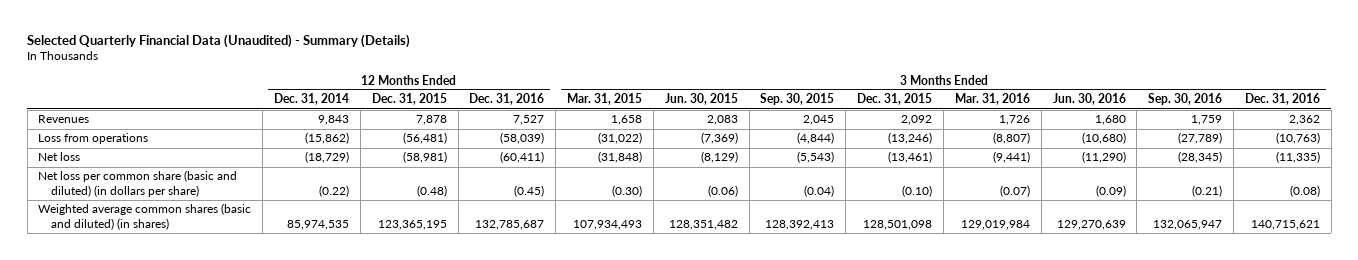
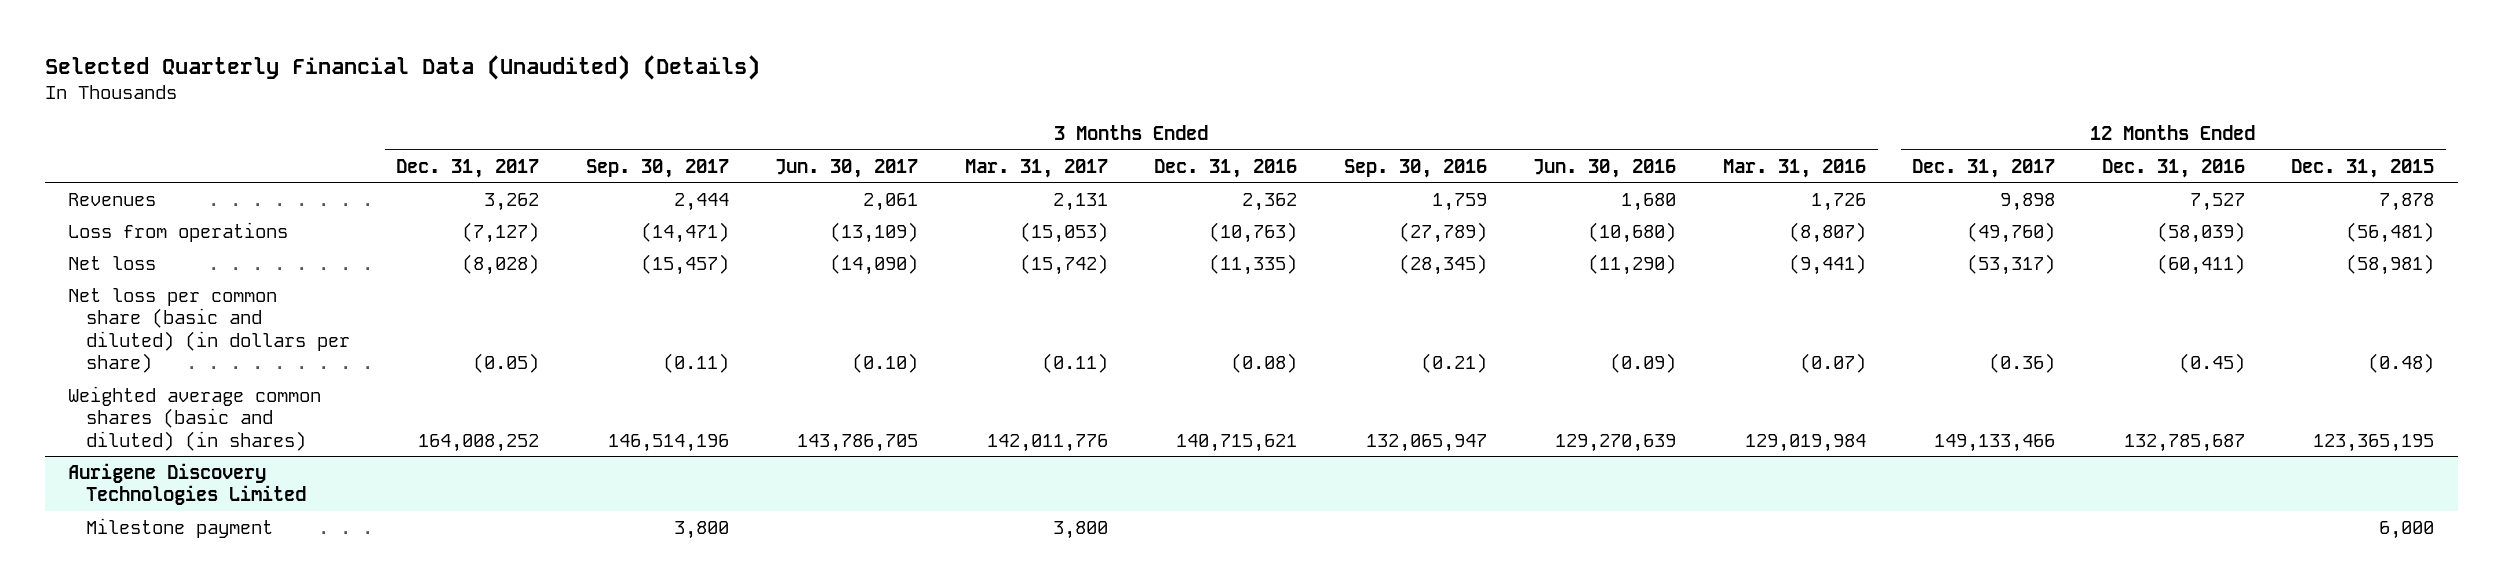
- Selected Quarterly Financial Data (Unaudited) - Summary (Details)
+ Selected Quarterly Financial Data (Unaudited) (Details)
- | 12 Months Ended Dec. 31, 2014 | 12 Months Ended Dec. 31, 2015 | 12 Months Ended Dec. 31, 2016 | 3 Months Ended Mar. 31, 2015 | 3 Months Ended Jun. 30, 2015 | 3 Months Ended Sep. 30, 2015 | 3 Months Ended Dec. 31, 2015 | 3 Months Ended Mar. 31, 2016 | 3 Months Ended Jun. 30, 2016 | 3 Months Ended Sep. 30, 2016 | 3 Months Ended Dec. 31, 2016
+ | 3 Months Ended Dec. 31, 2017 | 3 Months Ended Sep. 30, 2017 | 3 Months Ended Jun. 30, 2017 | 3 Months Ended Mar. 31, 2017 | 3 Months Ended Dec. 31, 2016 | 3 Months Ended Sep. 30, 2016 | 3 Months Ended Jun. 30, 2016 | 3 Months Ended Mar. 31, 2016 | 12 Months Ended Dec. 31, 2017 | 12 Months Ended Dec. 31, 2016 | 12 Months Ended Dec. 31, 2015
+ Aurigene Discovery Technologies Limited
+ Milestone payment | | 3,800 | | 3,800 | | | | | | | 6,000

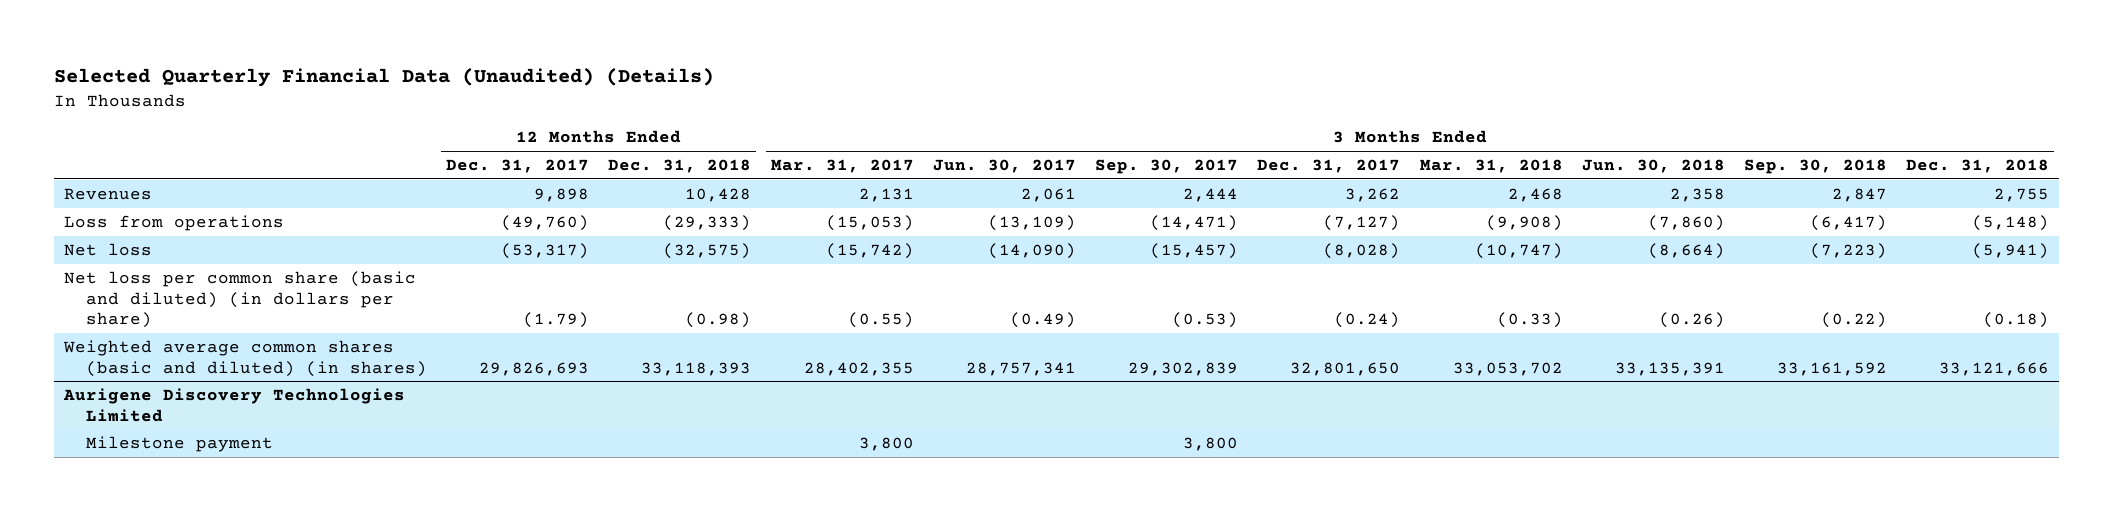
- | 3 Months Ended Dec. 31, 2017 | 3 Months Ended Sep. 30, 2017 | 3 Months Ended Jun. 30, 2017 | 3 Months Ended Mar. 31, 2017 | 3 Months Ended Dec. 31, 2016 | 3 Months Ended Sep. 30, 2016 | 3 Months Ended Jun. 30, 2016 | 3 Months Ended Mar. 31, 2016 | 12 Months Ended Dec. 31, 2017 | 12 Months Ended Dec. 31, 2016 | 12 Months Ended Dec. 31, 2015
+ | 12 Months Ended Dec. 31, 2017 | 12 Months Ended Dec. 31, 2018 | 3 Months Ended Mar. 31, 2017 | 3 Months Ended Jun. 30, 2017 | 3 Months Ended Sep. 30, 2017 | 3 Months Ended Dec. 31, 2017 | 3 Months Ended Mar. 31, 2018 | 3 Months Ended Jun. 30, 2018 | 3 Months Ended Sep. 30, 2018 | 3 Months Ended Dec. 31, 2018
- Net loss per common share (basic and diluted) (in dollars per share) | (0.05) | (0.11) | (0.10) | (0.11) | (0.08) | (0.21) | (0.09) | (0.07) | (0.36) | (0.45) | (0.48)
- Weighted average common shares (basic and diluted) (in shares) | 164,008,252 | 146,514,196 | 143,786,705 | 142,011,776 | 140,715,621 | 132,065,947 | 129,270,639 | 129,019,984 | 149,133,466 | 132,785,687 | 123,365,195
+ Net loss per common share (basic and diluted) (in dollars per share) | (1.79) | (0.98) | (0.55) | (0.49) | (0.53) | (0.24) | (0.33) | (0.26) | (0.22) | (0.18)
+ Weighted average common shares (basic and diluted) (in shares) | 29,826,693 | 33,118,393 | 28,402,355 | 28,757,341 | 29,302,839 | 32,801,650 | 33,053,702 | 33,135,391 | 33,161,592 | 33,121,666

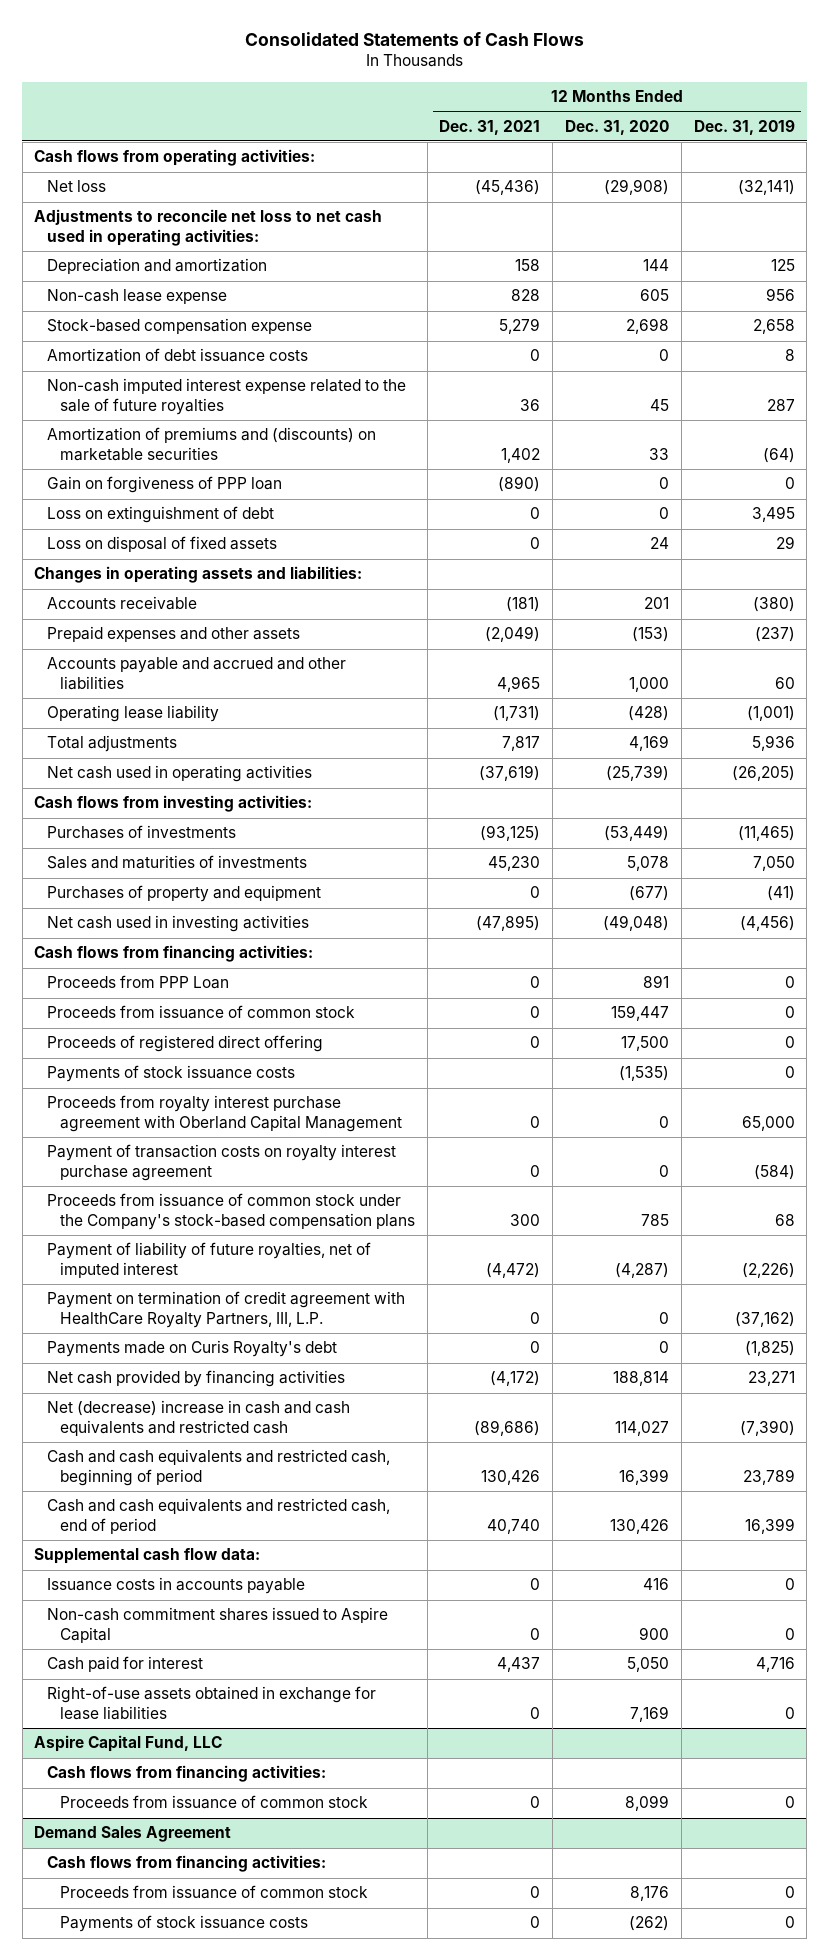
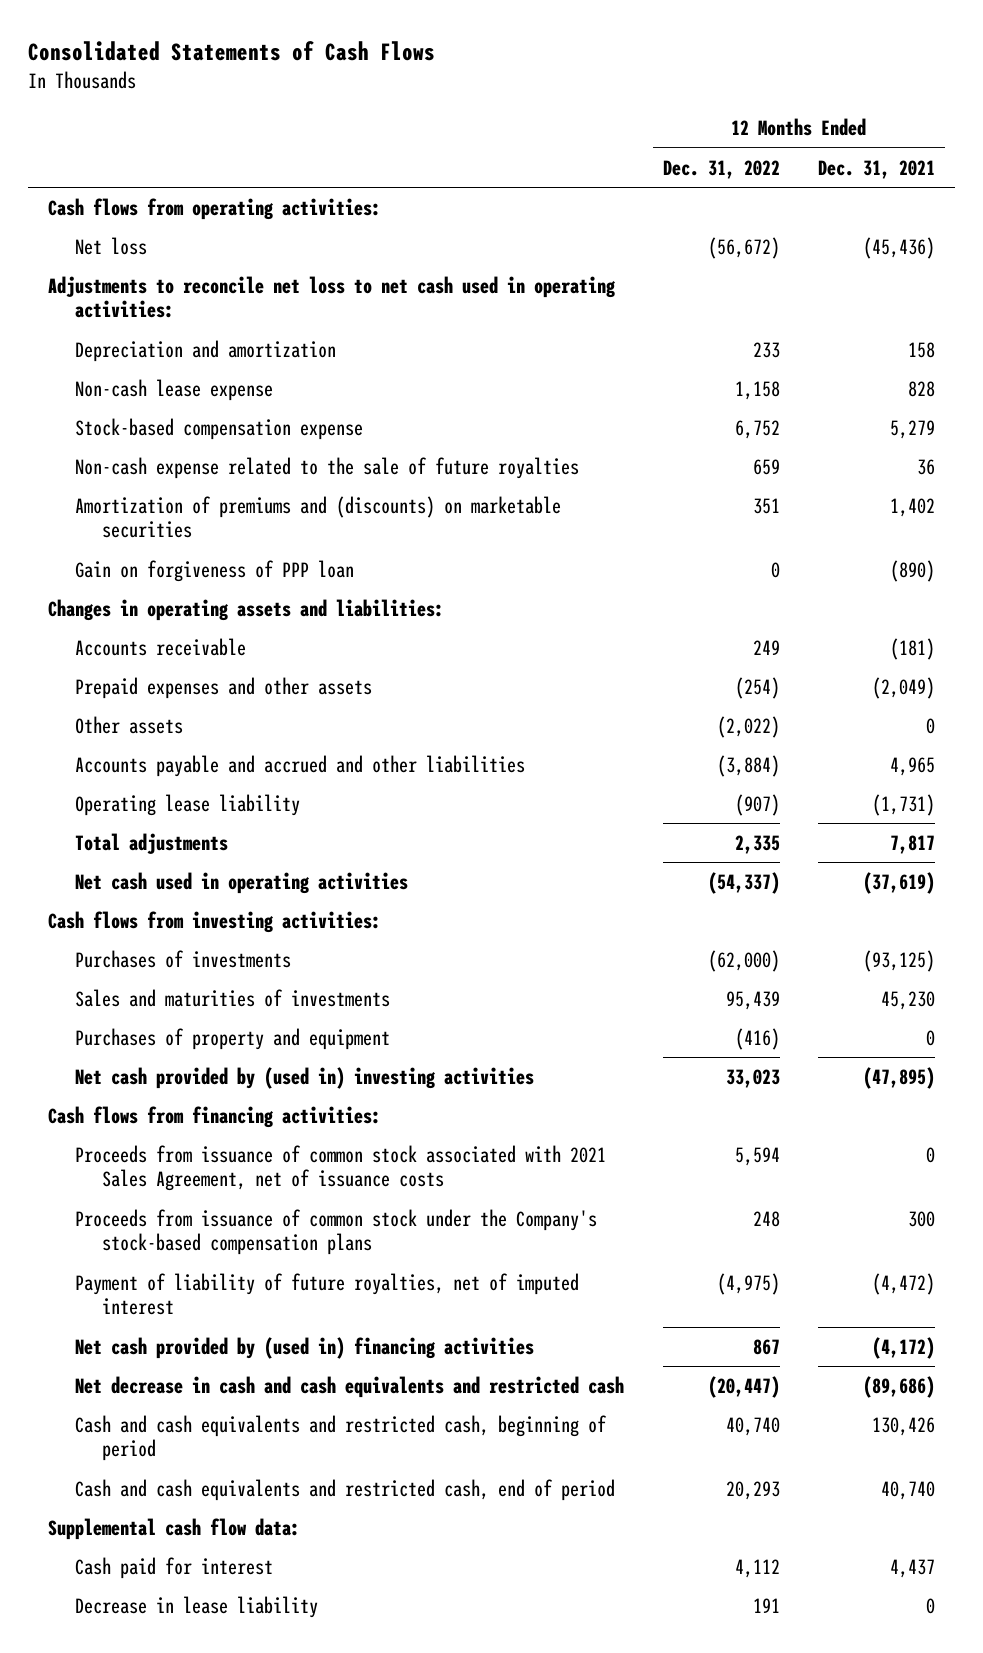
- | 12 Months Ended Dec. 31, 2021 | 12 Months Ended Dec. 31, 2020 | 12 Months Ended Dec. 31, 2019
+ | 12 Months Ended Dec. 31, 2022 | 12 Months Ended Dec. 31, 2021
- Amortization of debt issuance costs | 0 | 0 | 8
- Non-cash imputed interest expense related to the sale of future royalties | 36 | 45 | 287
+ Non-cash expense related to the sale of future royalties | 659 | 36
- Loss on extinguishment of debt | 0 | 0 | 3,495
- Loss on disposal of fixed assets | 0 | 24 | 29
+ Other assets | (2,022) | 0
- Net cash used in investing activities | (47,895) | (49,048) | (4,456)
+ Net cash provided by (used in) investing activities | 33,023 | (47,895)
- Proceeds from PPP Loan | 0 | 891 | 0
- Proceeds from issuance of common stock | 0 | 159,447 | 0
- Proceeds of registered direct offering | 0 | 17,500 | 0
- Payments of stock issuance costs | | (1,535) | 0
- Proceeds from royalty interest purchase agreement with Oberland Capital Management | 0 | 0 | 65,000
- Payment of transaction costs on royalty interest purchase agreement | 0 | 0 | (584)
+ Proceeds from issuance of common stock associated with 2021 Sales Agreement, net of issuance costs | 5,594 | 0
- Payment on termination of credit agreement with HealthCare Royalty Partners, III, L.P. | 0 | 0 | (37,162)
- Payments made on Curis Royalty's debt | 0 | 0 | (1,825)
- Net cash provided by financing activities | (4,172) | 188,814 | 23,271
- Net (decrease) increase in cash and cash equivalents and restricted cash | (89,686) | 114,027 | (7,390)
+ Net cash provided by (used in) financing activities | 867 | (4,172)
+ Net decrease in cash and cash equivalents and restricted cash | (20,447) | (89,686)
- Issuance costs in accounts payable | 0 | 416 | 0
- Non-cash commitment shares issued to Aspire Capital | 0 | 900 | 0
- Right-of-use assets obtained in exchange for lease liabilities | 0 | 7,169 | 0
- Aspire Capital Fund, LLC
- Cash flows from financing activities:
- Proceeds from issuance of common stock | 0 | 8,099 | 0
- Demand Sales Agreement
- Cash flows from financing activities:
- Proceeds from issuance of common stock | 0 | 8,176 | 0
- Payments of stock issuance costs | 0 | (262) | 0
+ Decrease in lease liability | 191 | 0

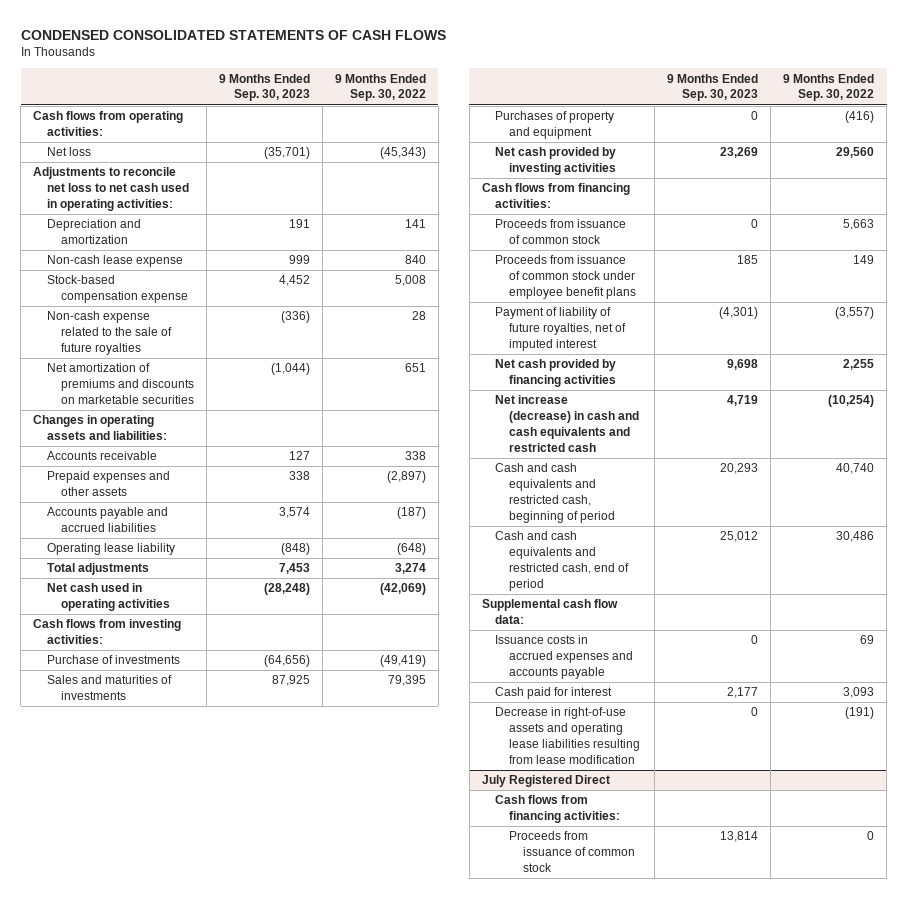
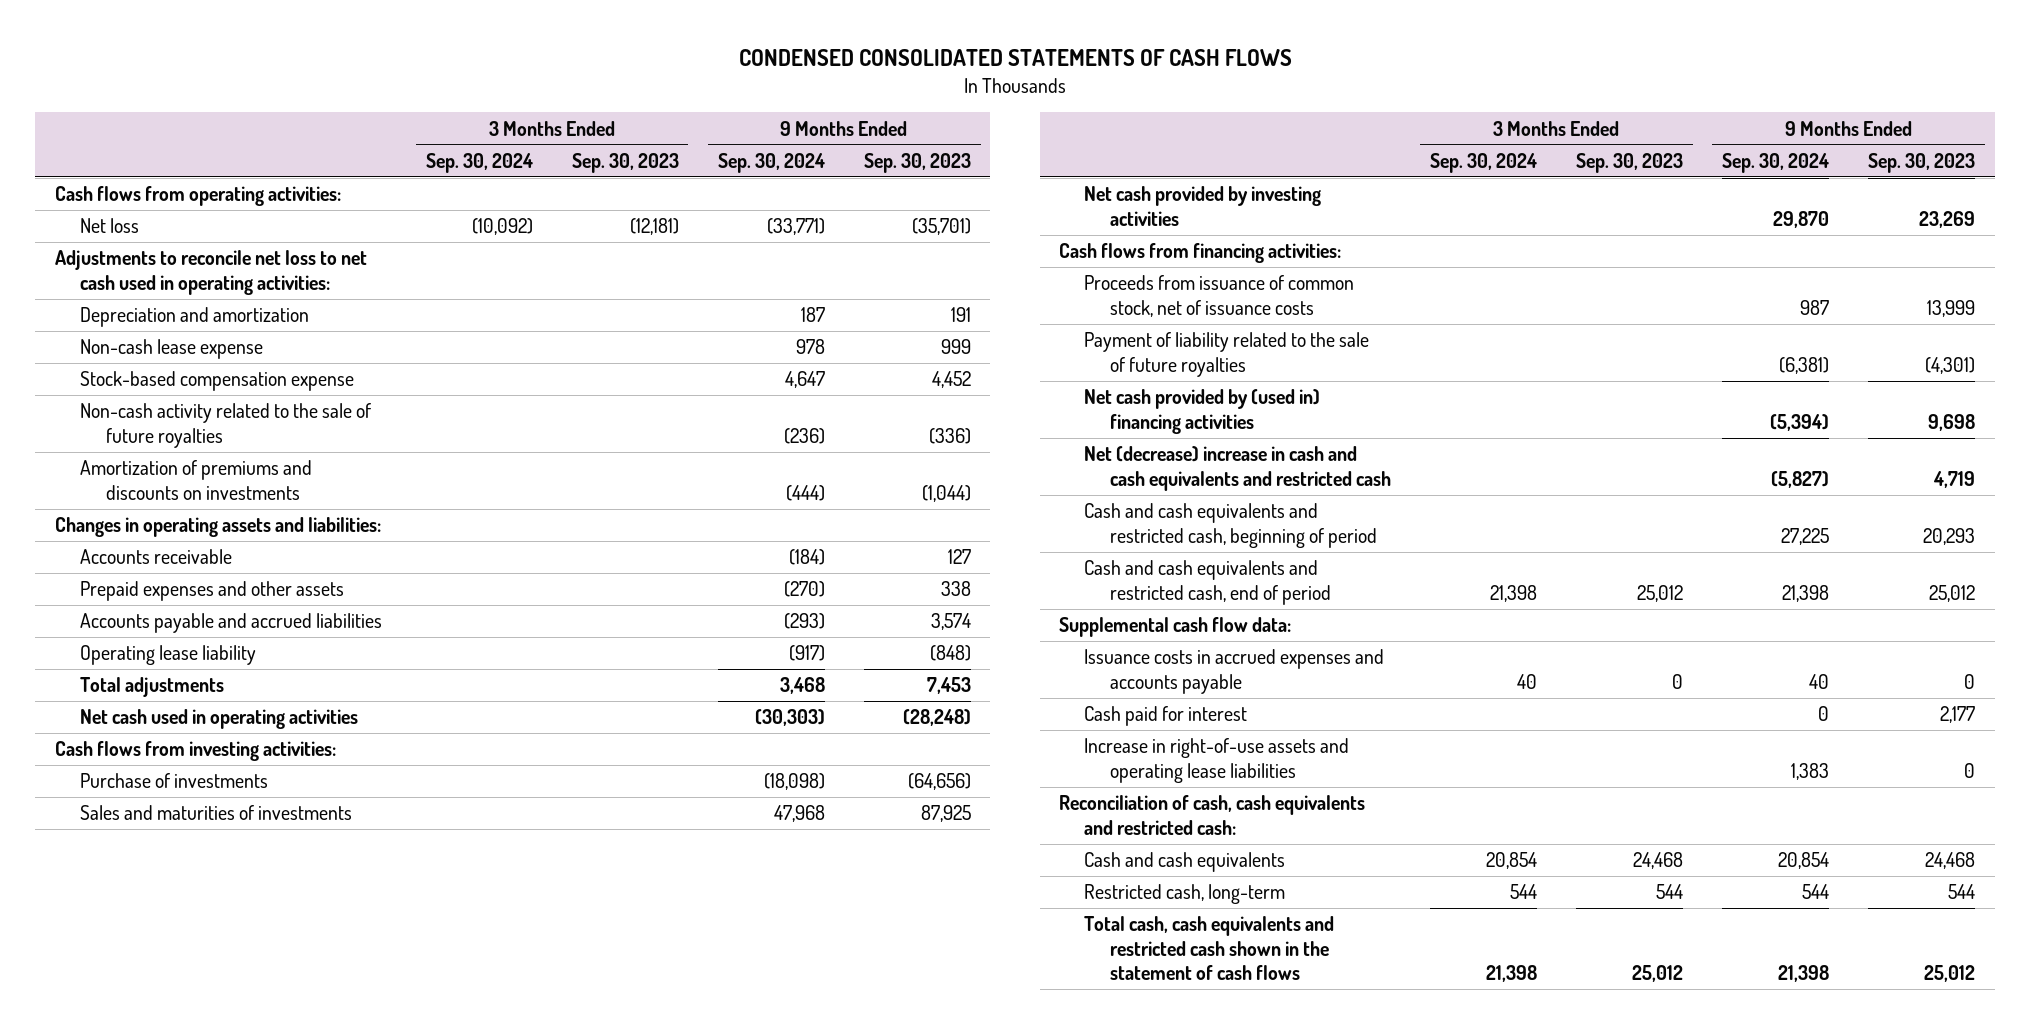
- | 9 Months Ended Sep. 30, 2023 | 9 Months Ended Sep. 30, 2022
+ | 3 Months Ended Sep. 30, 2024 | 3 Months Ended Sep. 30, 2023 | 9 Months Ended Sep. 30, 2024 | 9 Months Ended Sep. 30, 2023
- Non-cash expense related to the sale of future royalties | (336) | 28
- Net amortization of premiums and discounts on marketable securities | (1,044) | 651
+ Non-cash activity related to the sale of future royalties | | | (236) | (336)
+ Amortization of premiums and discounts on investments | | | (444) | (1,044)
- Purchases of property and equipment | 0 | (416)
- Proceeds from issuance of common stock | 0 | 5,663
- Proceeds from issuance of common stock under employee benefit plans | 185 | 149
- Payment of liability of future royalties, net of imputed interest | (4,301) | (3,557)
- Net cash provided by financing activities | 9,698 | 2,255
- Net increase (decrease) in cash and cash equivalents and restricted cash | 4,719 | (10,254)
+ Proceeds from issuance of common stock, net of issuance costs | | | 987 | 13,999
+ Payment of liability related to the sale of future royalties | | | (6,381) | (4,301)
+ Net cash provided by (used in) financing activities | | | (5,394) | 9,698
+ Net (decrease) increase in cash and cash equivalents and restricted cash | | | (5,827) | 4,719
- Decrease in right-of-use assets and operating lease liabilities resulting from lease modification | 0 | (191)
- July Registered Direct
- Cash flows from financing activities:
- Proceeds from issuance of common stock | 13,814 | 0
+ Increase in right-of-use assets and operating lease liabilities | | | 1,383 | 0
+ Reconciliation of cash, cash equivalents and restricted cash:
+ Cash and cash equivalents | 20,854 | 24,468 | 20,854 | 24,468
+ Restricted cash, long-term | 544 | 544 | 544 | 544
+ Total cash, cash equivalents and restricted cash shown in the statement of cash flows | 21,398 | 25,012 | 21,398 | 25,012

